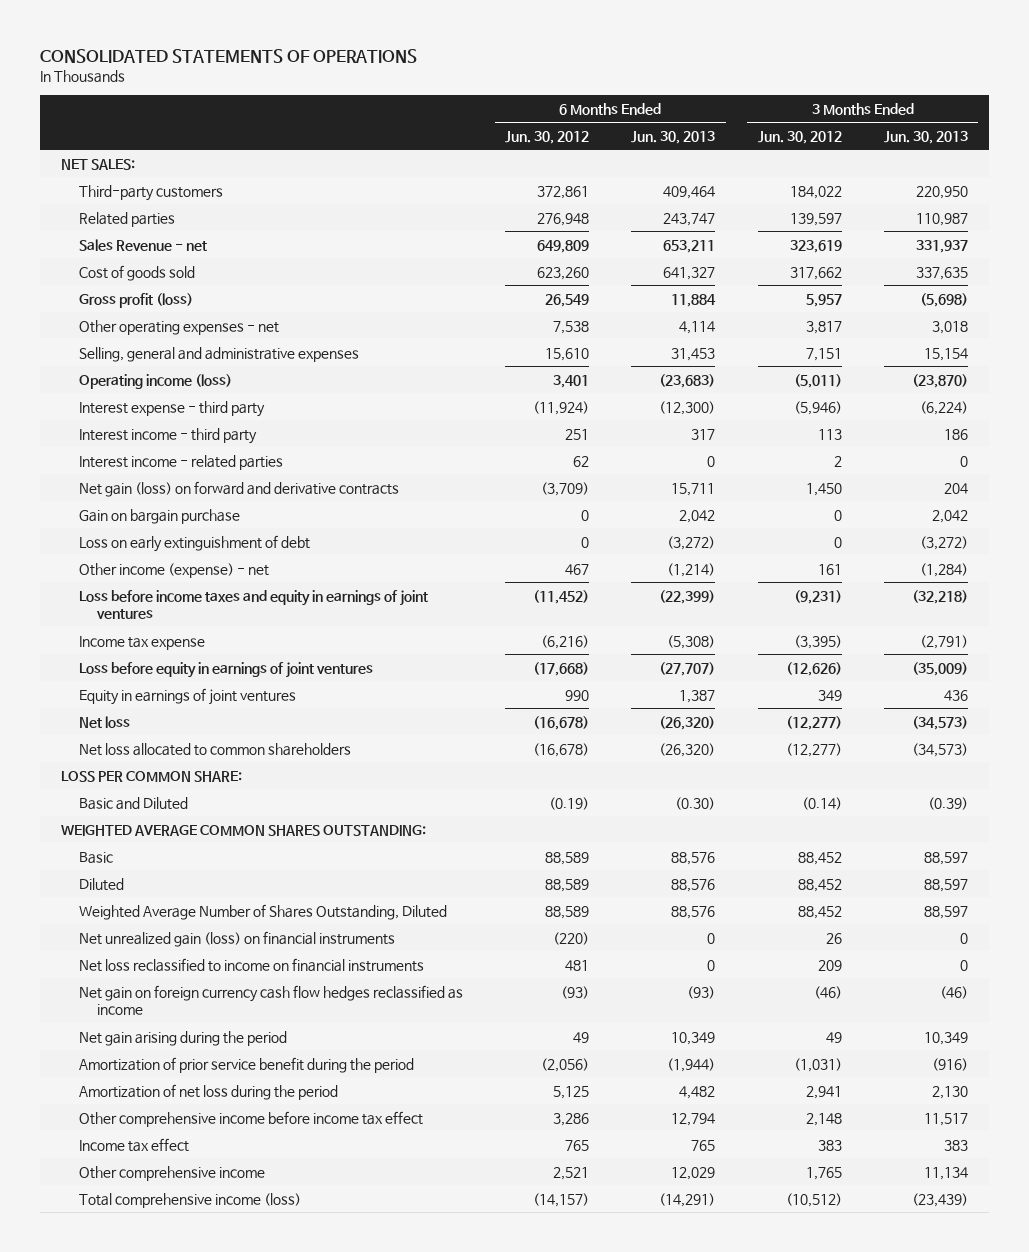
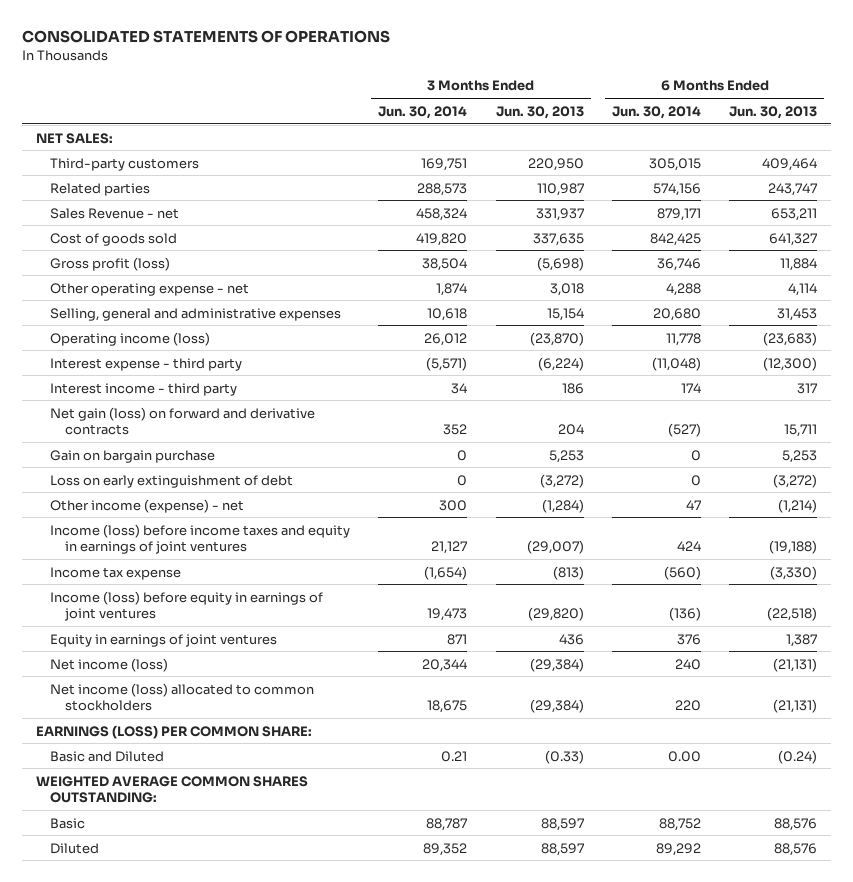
- | 6 Months Ended Jun. 30, 2012 | 6 Months Ended Jun. 30, 2013 | 3 Months Ended Jun. 30, 2012 | 3 Months Ended Jun. 30, 2013
+ | 3 Months Ended Jun. 30, 2014 | 3 Months Ended Jun. 30, 2013 | 6 Months Ended Jun. 30, 2014 | 6 Months Ended Jun. 30, 2013
- Other operating expenses - net | 7,538 | 4,114 | 3,817 | 3,018
+ Other operating expense - net | 1,874 | 3,018 | 4,288 | 4,114
- Interest income - related parties | 62 | 0 | 2 | 0
- Gain on bargain purchase | 0 | 2,042 | 0 | 2,042
+ Gain on bargain purchase | 0 | 5,253 | 0 | 5,253
- Loss before income taxes and equity in earnings of joint ventures | (11,452) | (22,399) | (9,231) | (32,218)
- Income tax expense | (6,216) | (5,308) | (3,395) | (2,791)
- Loss before equity in earnings of joint ventures | (17,668) | (27,707) | (12,626) | (35,009)
+ Income (loss) before income taxes and equity in earnings of joint ventures | 21,127 | (29,007) | 424 | (19,188)
+ Income tax expense | (1,654) | (813) | (560) | (3,330)
+ Income (loss) before equity in earnings of joint ventures | 19,473 | (29,820) | (136) | (22,518)
- Net loss | (16,678) | (26,320) | (12,277) | (34,573)
- Net loss allocated to common shareholders | (16,678) | (26,320) | (12,277) | (34,573)
- LOSS PER COMMON SHARE:
- Basic and Diluted | (0.19) | (0.30) | (0.14) | (0.39)
+ Net income (loss) | 20,344 | (29,384) | 240 | (21,131)
+ Net income (loss) allocated to common stockholders | 18,675 | (29,384) | 220 | (21,131)
+ EARNINGS (LOSS) PER COMMON SHARE:
+ Basic and Diluted | 0.21 | (0.33) | 0.00 | (0.24)
- Weighted Average Number of Shares Outstanding, Diluted | 88,589 | 88,576 | 88,452 | 88,597
- Net unrealized gain (loss) on financial instruments | (220) | 0 | 26 | 0
- Net loss reclassified to income on financial instruments | 481 | 0 | 209 | 0
- Net gain on foreign currency cash flow hedges reclassified as income | (93) | (93) | (46) | (46)
- Net gain arising during the period | 49 | 10,349 | 49 | 10,349
- Amortization of prior service benefit during the period | (2,056) | (1,944) | (1,031) | (916)
- Amortization of net loss during the period | 5,125 | 4,482 | 2,941 | 2,130
- Other comprehensive income before income tax effect | 3,286 | 12,794 | 2,148 | 11,517
- Income tax effect | 765 | 765 | 383 | 383
- Other comprehensive income | 2,521 | 12,029 | 1,765 | 11,134
- Total comprehensive income (loss) | (14,157) | (14,291) | (10,512) | (23,439)

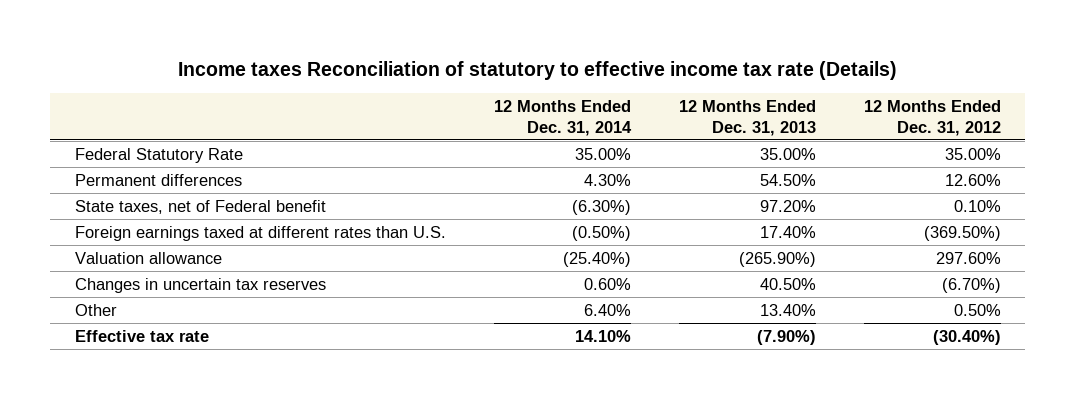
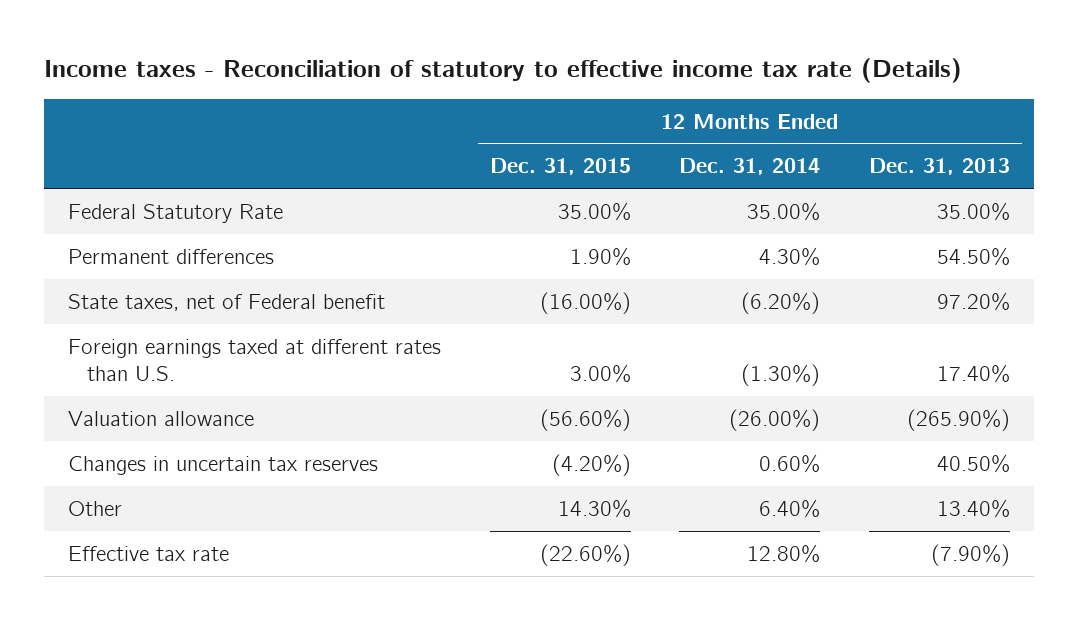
- Income taxes Reconciliation of statutory to effective income tax rate (Details)
+ Income taxes - Reconciliation of statutory to effective income tax rate (Details)
- | 12 Months Ended Dec. 31, 2014 | 12 Months Ended Dec. 31, 2013 | 12 Months Ended Dec. 31, 2012
+ | 12 Months Ended Dec. 31, 2015 | 12 Months Ended Dec. 31, 2014 | 12 Months Ended Dec. 31, 2013
- State taxes, net of Federal benefit | (6.30%) | 97.20% | 0.10%
- Foreign earnings taxed at different rates than U.S. | (0.50%) | 17.40% | (369.50%)
- Valuation allowance | (25.40%) | (265.90%) | 297.60%
+ State taxes, net of Federal benefit | (16.00%) | (6.20%) | 97.20%
+ Foreign earnings taxed at different rates than U.S. | 3.00% | (1.30%) | 17.40%
+ Valuation allowance | (56.60%) | (26.00%) | (265.90%)
- Effective tax rate | 14.10% | (7.90%) | (30.40%)
+ Effective tax rate | (22.60%) | 12.80% | (7.90%)

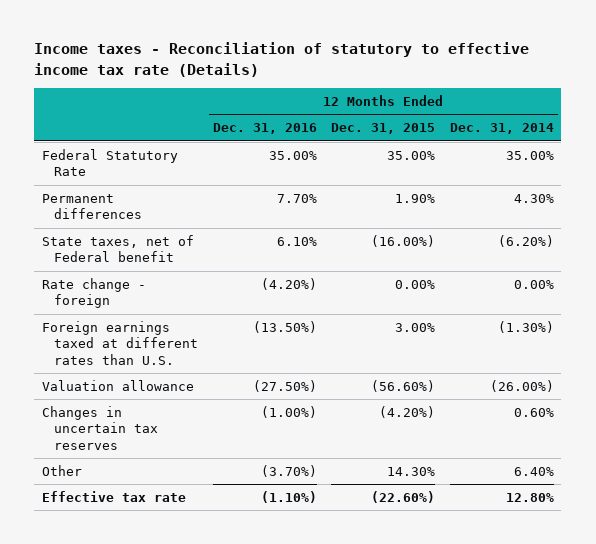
- | 12 Months Ended Dec. 31, 2015 | 12 Months Ended Dec. 31, 2014 | 12 Months Ended Dec. 31, 2013
+ | 12 Months Ended Dec. 31, 2016 | 12 Months Ended Dec. 31, 2015 | 12 Months Ended Dec. 31, 2014
+ Rate change - foreign | (4.20%) | 0.00% | 0.00%

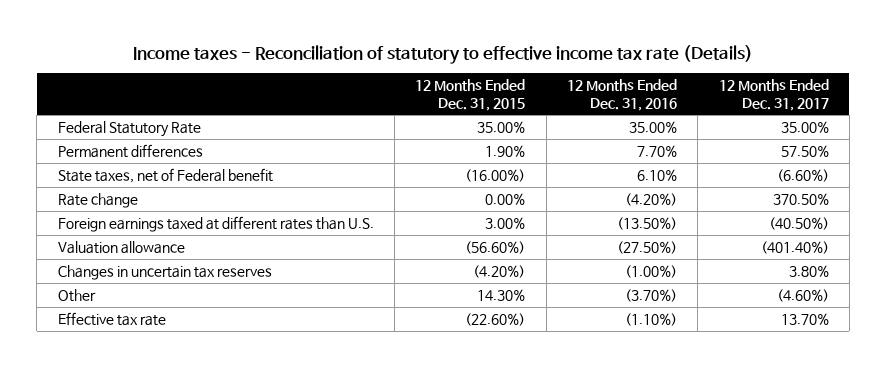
- | 12 Months Ended Dec. 31, 2016 | 12 Months Ended Dec. 31, 2015 | 12 Months Ended Dec. 31, 2014
+ | 12 Months Ended Dec. 31, 2015 | 12 Months Ended Dec. 31, 2016 | 12 Months Ended Dec. 31, 2017
- Rate change - foreign | (4.20%) | 0.00% | 0.00%
+ Rate change | 0.00% | (4.20%) | 370.50%

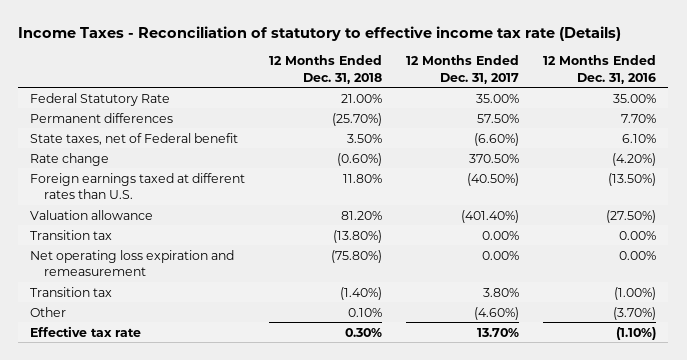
- Income taxes - Reconciliation of statutory to effective income tax rate (Details)
+ Income Taxes - Reconciliation of statutory to effective income tax rate (Details)
- | 12 Months Ended Dec. 31, 2015 | 12 Months Ended Dec. 31, 2016 | 12 Months Ended Dec. 31, 2017
+ | 12 Months Ended Dec. 31, 2018 | 12 Months Ended Dec. 31, 2017 | 12 Months Ended Dec. 31, 2016
- Changes in uncertain tax reserves | (4.20%) | (1.00%) | 3.80%
+ Transition tax | (13.80%) | 0.00% | 0.00%
+ Net operating loss expiration and remeasurement | (75.80%) | 0.00% | 0.00%
+ Transition tax | (1.40%) | 3.80% | (1.00%)

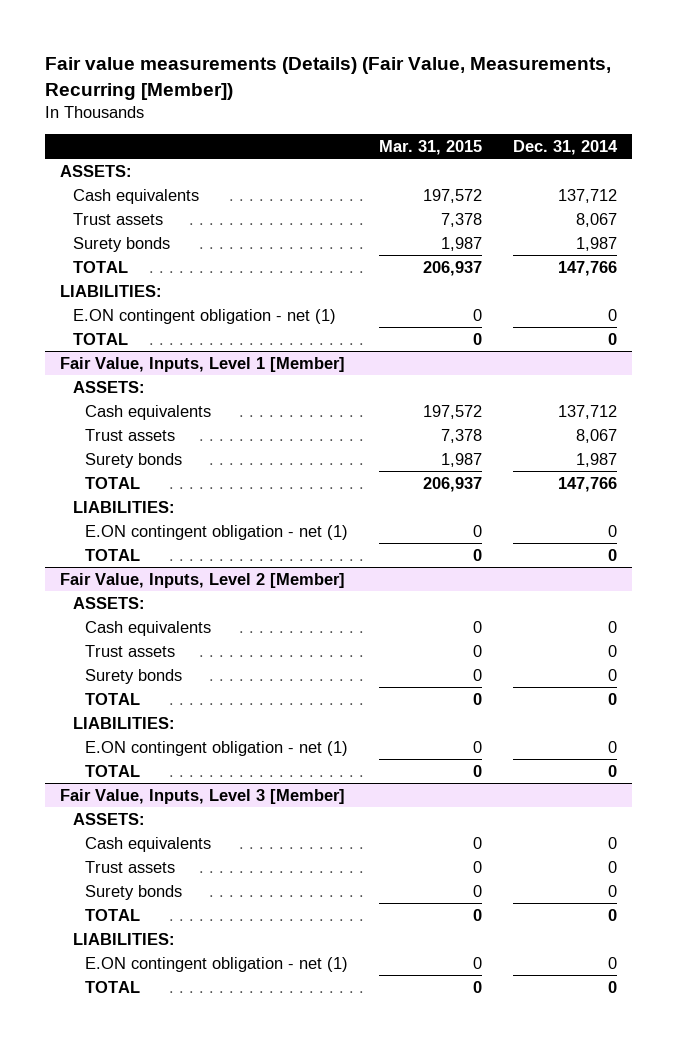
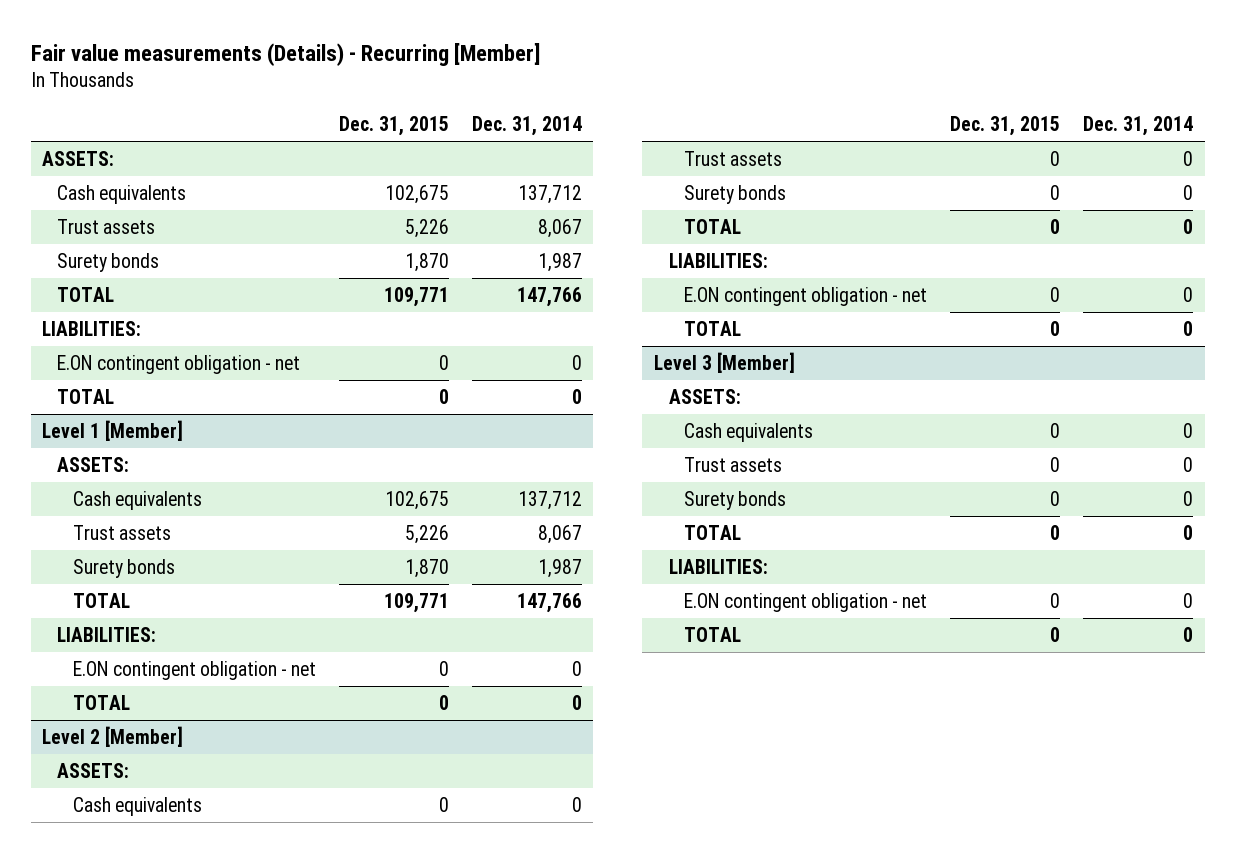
- Fair value measurements (Details) (Fair Value, Measurements, Recurring [Member])
+ Fair value measurements (Details) - Recurring [Member]
- | Mar. 31, 2015 | Dec. 31, 2014
+ | Dec. 31, 2015 | Dec. 31, 2014
- E.ON contingent obligation - net (1) | 0 | 0
+ E.ON contingent obligation - net | 0 | 0
- Fair Value, Inputs, Level 1 [Member]
+ Level 1 [Member]
- E.ON contingent obligation - net (1) | 0 | 0
+ E.ON contingent obligation - net | 0 | 0
- Fair Value, Inputs, Level 2 [Member]
+ Level 2 [Member]
- E.ON contingent obligation - net (1) | 0 | 0
+ E.ON contingent obligation - net | 0 | 0
- Fair Value, Inputs, Level 3 [Member]
+ Level 3 [Member]
- E.ON contingent obligation - net (1) | 0 | 0
+ E.ON contingent obligation - net | 0 | 0

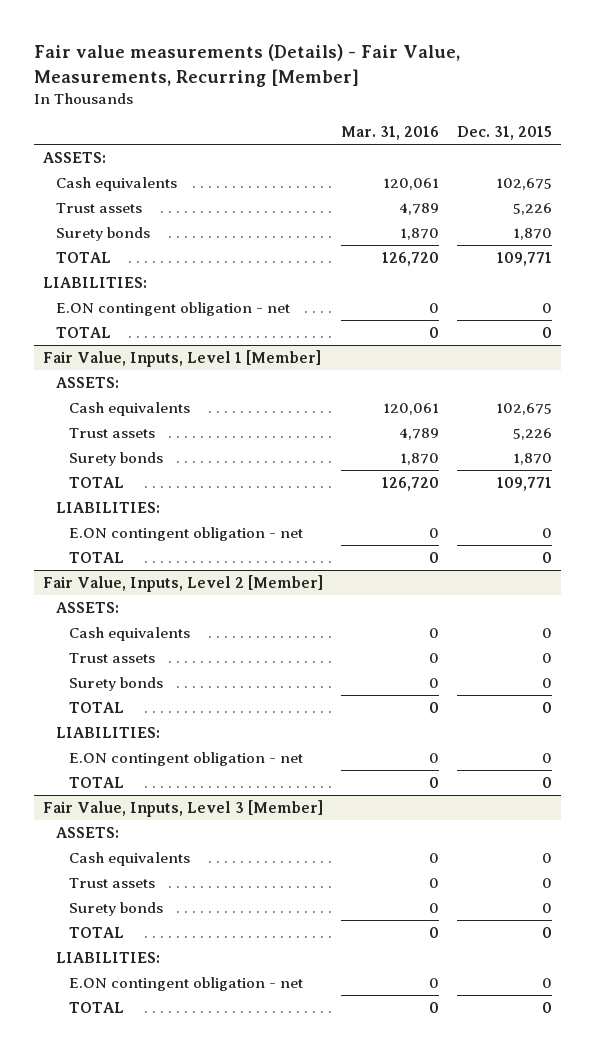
- Fair value measurements (Details) - Recurring [Member]
+ Fair value measurements (Details) - Fair Value, Measurements, Recurring [Member]
- | Dec. 31, 2015 | Dec. 31, 2014
+ | Mar. 31, 2016 | Dec. 31, 2015
- Level 1 [Member]
+ Fair Value, Inputs, Level 1 [Member]
- Level 2 [Member]
+ Fair Value, Inputs, Level 2 [Member]
- Level 3 [Member]
+ Fair Value, Inputs, Level 3 [Member]

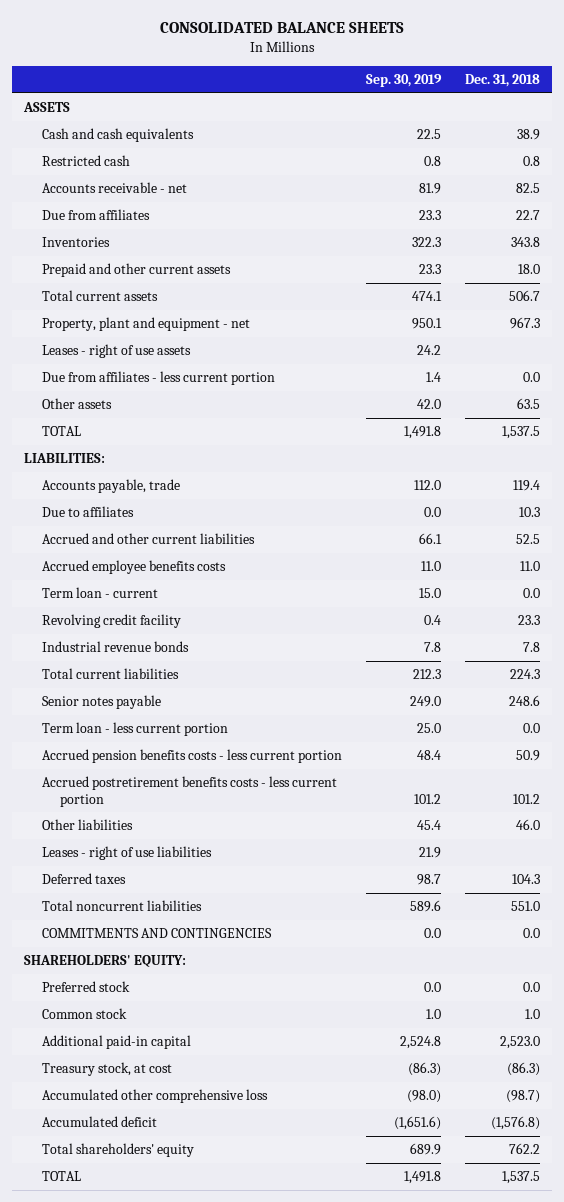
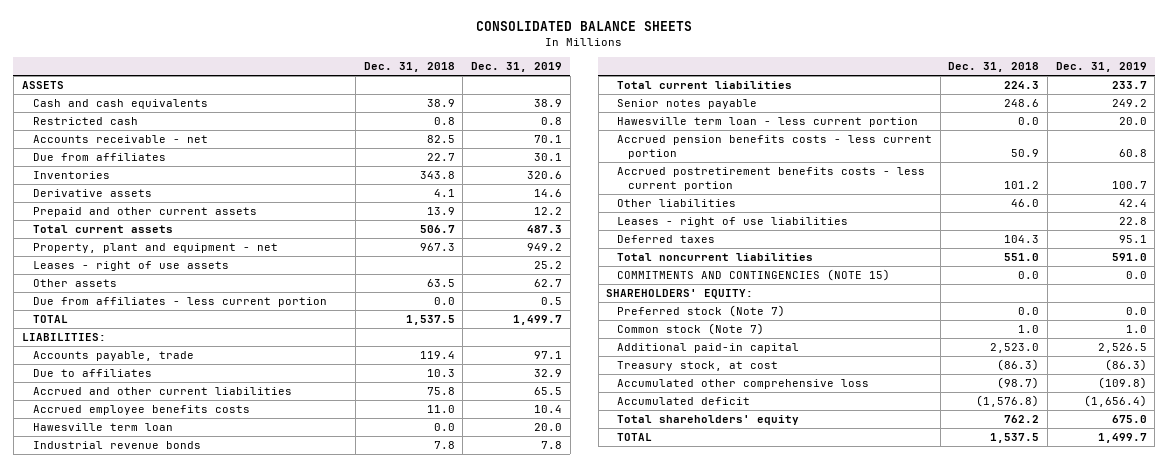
- | Sep. 30, 2019 | Dec. 31, 2018
+ | Dec. 31, 2018 | Dec. 31, 2019
- Prepaid and other current assets | 23.3 | 18.0
+ Derivative assets | 4.1 | 14.6
+ Prepaid and other current assets | 13.9 | 12.2
moved down: Due from affiliates - less current portion | 0.0 | 0.5
- Accrued and other current liabilities | 66.1 | 52.5
+ Accrued and other current liabilities | 75.8 | 65.5
- Term loan - current | 15.0 | 0.0
- Revolving credit facility | 0.4 | 23.3
+ Hawesville term loan | 0.0 | 20.0
- Term loan - less current portion | 25.0 | 0.0
+ Hawesville term loan - less current portion | 0.0 | 20.0
- COMMITMENTS AND CONTINGENCIES | 0.0 | 0.0
+ COMMITMENTS AND CONTINGENCIES (NOTE 15) | 0.0 | 0.0
- Preferred stock | 0.0 | 0.0
- Common stock | 1.0 | 1.0
+ Preferred stock (Note 7) | 0.0 | 0.0
+ Common stock (Note 7) | 1.0 | 1.0

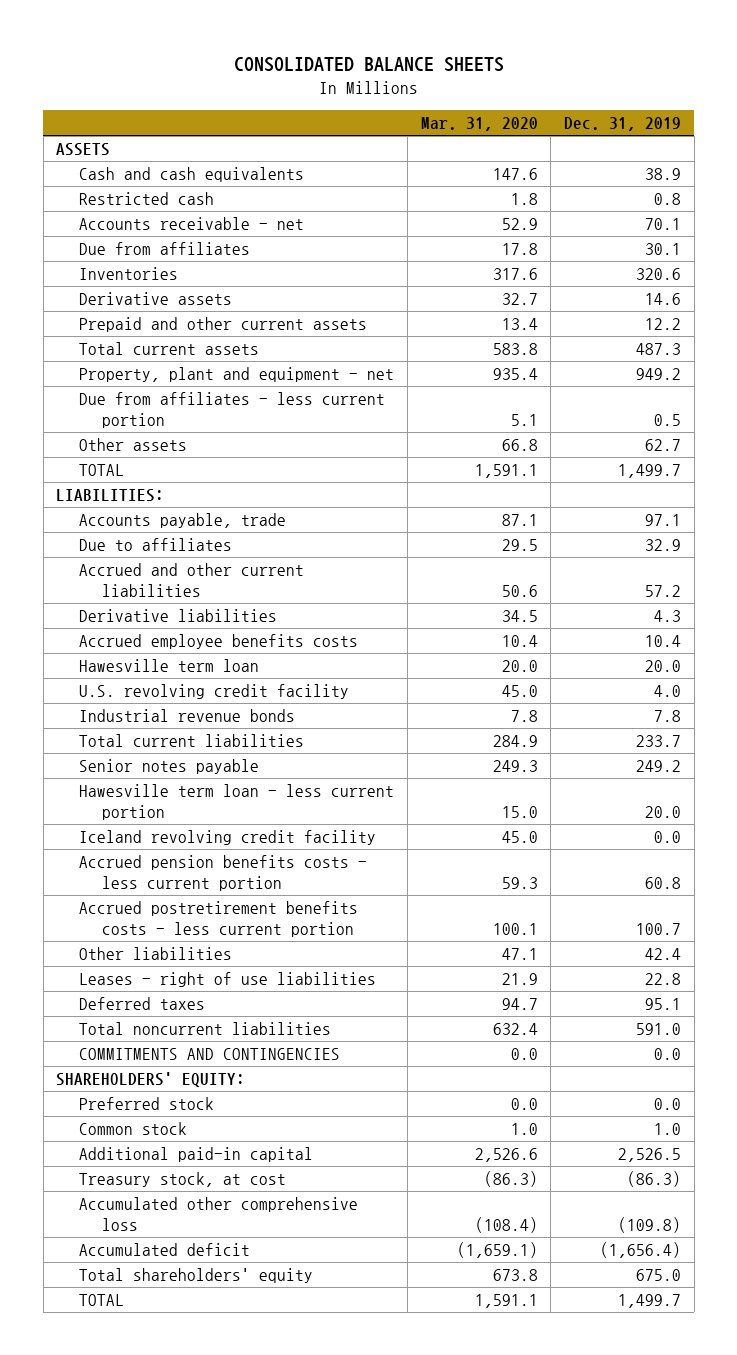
- | Dec. 31, 2018 | Dec. 31, 2019
+ | Mar. 31, 2020 | Dec. 31, 2019
- Leases - right of use assets | | 25.2
moved down: Other assets | 66.8 | 62.7
- Accrued and other current liabilities | 75.8 | 65.5
+ Accrued and other current liabilities | 50.6 | 57.2
+ Derivative liabilities | 34.5 | 4.3
+ U.S. revolving credit facility | 45.0 | 4.0
+ Iceland revolving credit facility | 45.0 | 0.0
- COMMITMENTS AND CONTINGENCIES (NOTE 15) | 0.0 | 0.0
+ COMMITMENTS AND CONTINGENCIES | 0.0 | 0.0
- Preferred stock (Note 7) | 0.0 | 0.0
- Common stock (Note 7) | 1.0 | 1.0
+ Preferred stock | 0.0 | 0.0
+ Common stock | 1.0 | 1.0

